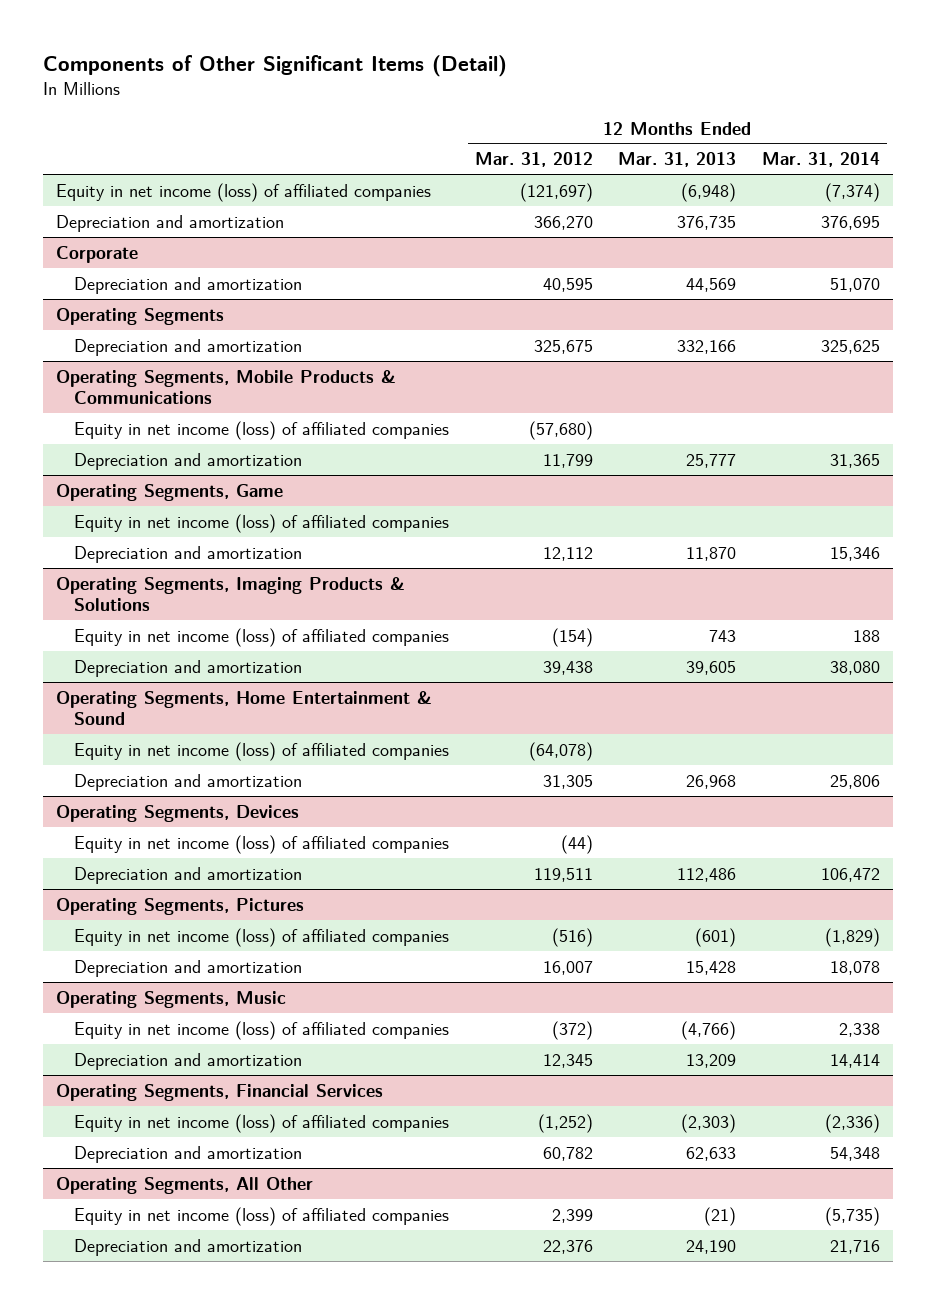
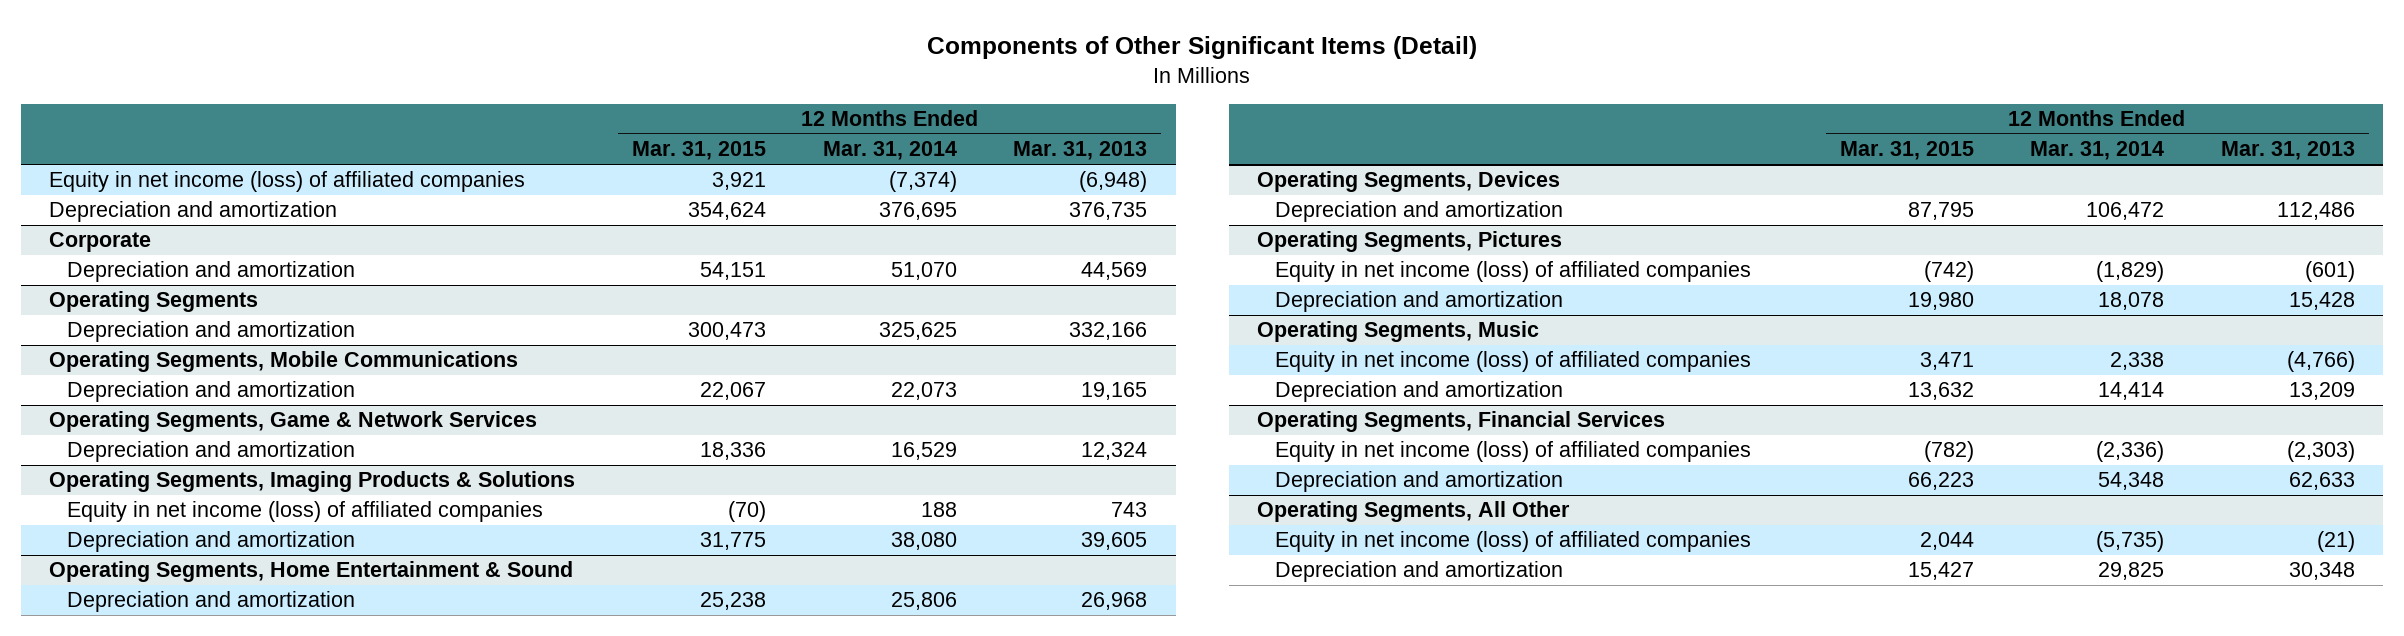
- | 12 Months Ended Mar. 31, 2012 | 12 Months Ended Mar. 31, 2013 | 12 Months Ended Mar. 31, 2014
+ | 12 Months Ended Mar. 31, 2015 | 12 Months Ended Mar. 31, 2014 | 12 Months Ended Mar. 31, 2013
- Operating Segments, Mobile Products & Communications
- Equity in net income (loss) of affiliated companies | (57,680) | |
- Depreciation and amortization | 11,799 | 25,777 | 31,365
- Operating Segments, Game
- Equity in net income (loss) of affiliated companies
- Depreciation and amortization | 12,112 | 11,870 | 15,346
+ Operating Segments, Mobile Communications
+ Depreciation and amortization | 22,067 | 22,073 | 19,165
+ Operating Segments, Game & Network Services
+ Depreciation and amortization | 18,336 | 16,529 | 12,324
@ Operating Segments, Home Entertainment & Sound
- Equity in net income (loss) of affiliated companies | (64,078) | |
@ Operating Segments, Devices
- Equity in net income (loss) of affiliated companies | (44) | |
@ Operating Segments, All Other
- Depreciation and amortization | 22,376 | 24,190 | 21,716
+ Depreciation and amortization | 15,427 | 29,825 | 30,348

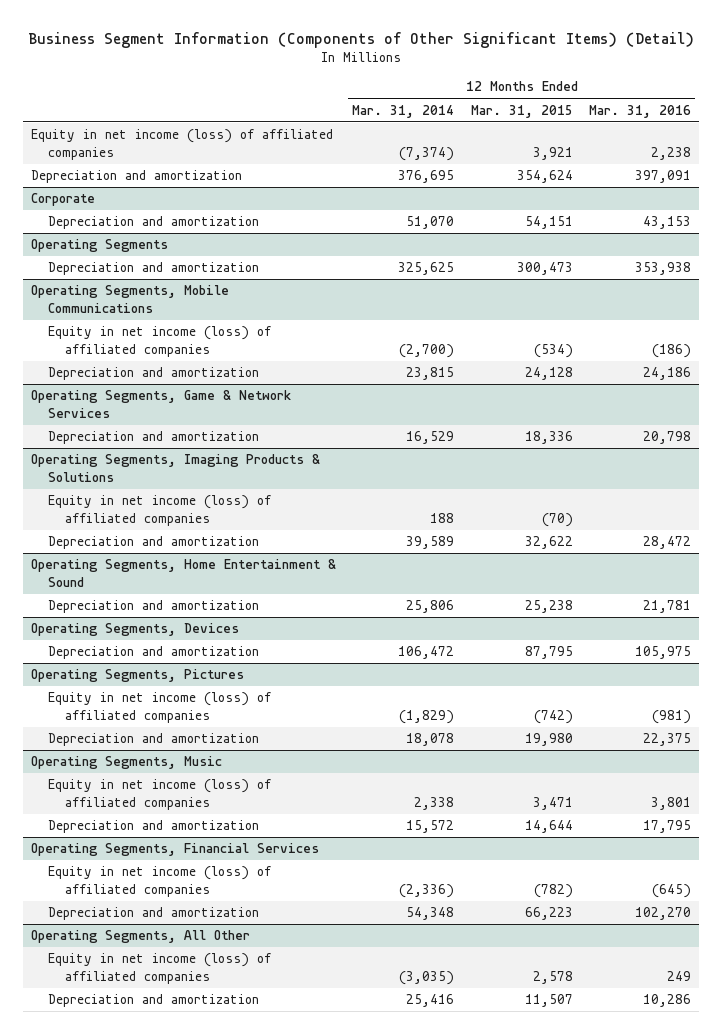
- Components of Other Significant Items (Detail)
+ Business Segment Information (Components of Other Significant Items) (Detail)
- | 12 Months Ended Mar. 31, 2015 | 12 Months Ended Mar. 31, 2014 | 12 Months Ended Mar. 31, 2013
+ | 12 Months Ended Mar. 31, 2014 | 12 Months Ended Mar. 31, 2015 | 12 Months Ended Mar. 31, 2016
@ Operating Segments, Mobile Communications
- Depreciation and amortization | 22,067 | 22,073 | 19,165
+ Equity in net income (loss) of affiliated companies | (2,700) | (534) | (186)
+ Depreciation and amortization | 23,815 | 24,128 | 24,186
@ Operating Segments, Imaging Products & Solutions
- Depreciation and amortization | 31,775 | 38,080 | 39,605
+ Depreciation and amortization | 39,589 | 32,622 | 28,472
@ Operating Segments, Music
- Depreciation and amortization | 13,632 | 14,414 | 13,209
+ Depreciation and amortization | 15,572 | 14,644 | 17,795
@ Operating Segments, All Other
- Equity in net income (loss) of affiliated companies | 2,044 | (5,735) | (21)
- Depreciation and amortization | 15,427 | 29,825 | 30,348
+ Equity in net income (loss) of affiliated companies | (3,035) | 2,578 | 249
+ Depreciation and amortization | 25,416 | 11,507 | 10,286

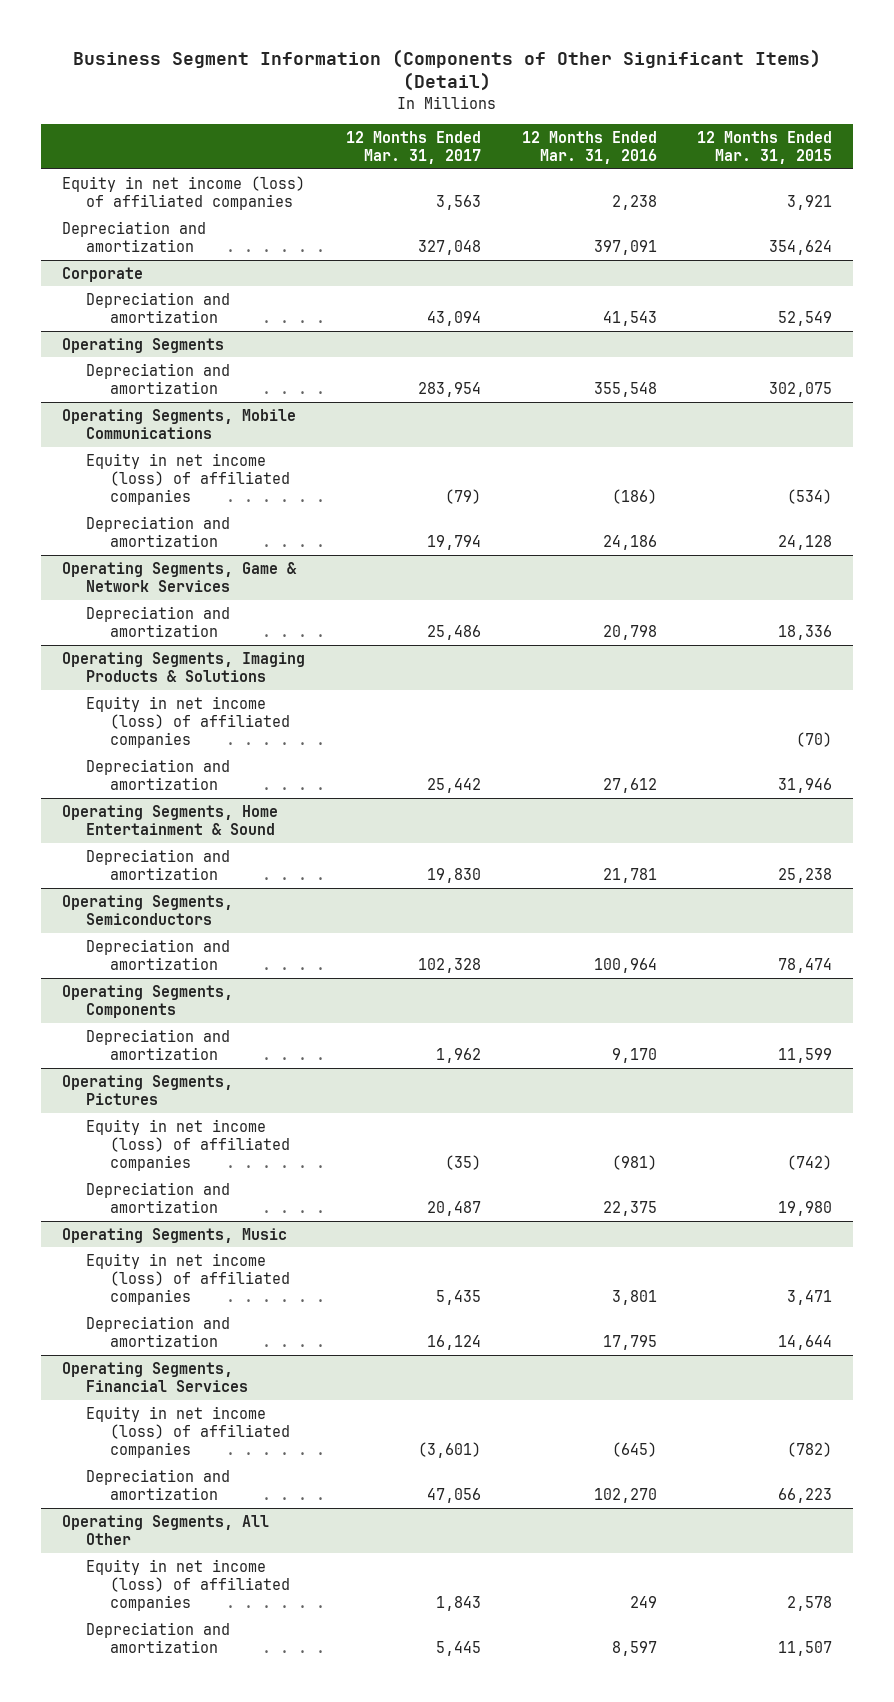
- | 12 Months Ended Mar. 31, 2014 | 12 Months Ended Mar. 31, 2015 | 12 Months Ended Mar. 31, 2016
+ | 12 Months Ended Mar. 31, 2017 | 12 Months Ended Mar. 31, 2016 | 12 Months Ended Mar. 31, 2015
@ Corporate
- Depreciation and amortization | 51,070 | 54,151 | 43,153
+ Depreciation and amortization | 43,094 | 41,543 | 52,549
@ Operating Segments
- Depreciation and amortization | 325,625 | 300,473 | 353,938
+ Depreciation and amortization | 283,954 | 355,548 | 302,075
@ Operating Segments, Imaging Products & Solutions
- Depreciation and amortization | 39,589 | 32,622 | 28,472
+ Depreciation and amortization | 25,442 | 27,612 | 31,946
- Operating Segments, Devices
- Depreciation and amortization | 106,472 | 87,795 | 105,975
+ Operating Segments, Semiconductors
+ Depreciation and amortization | 102,328 | 100,964 | 78,474
+ Operating Segments, Components
+ Depreciation and amortization | 1,962 | 9,170 | 11,599
@ Operating Segments, All Other
- Depreciation and amortization | 25,416 | 11,507 | 10,286
+ Depreciation and amortization | 5,445 | 8,597 | 11,507

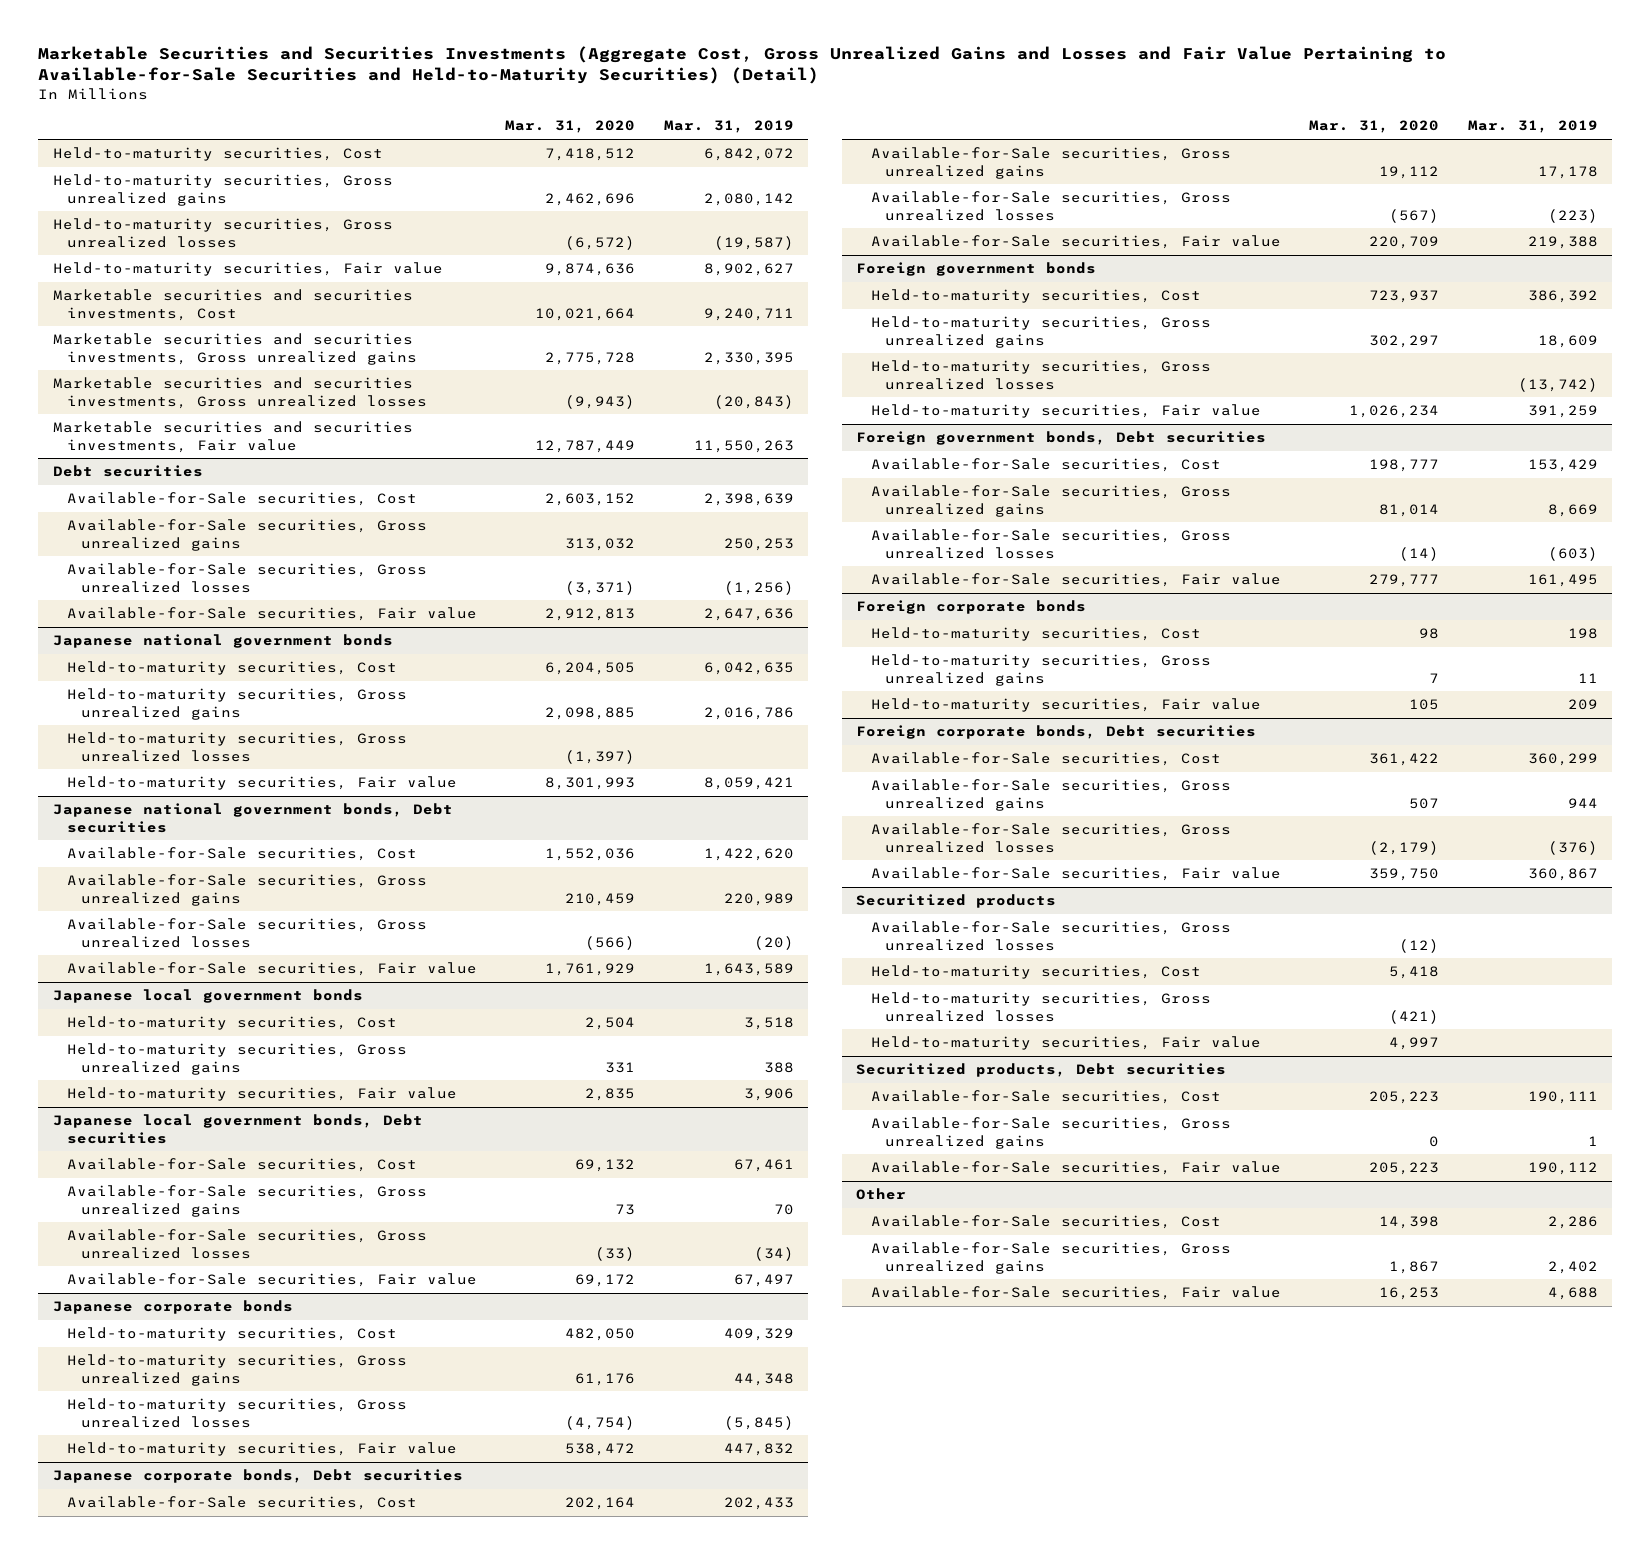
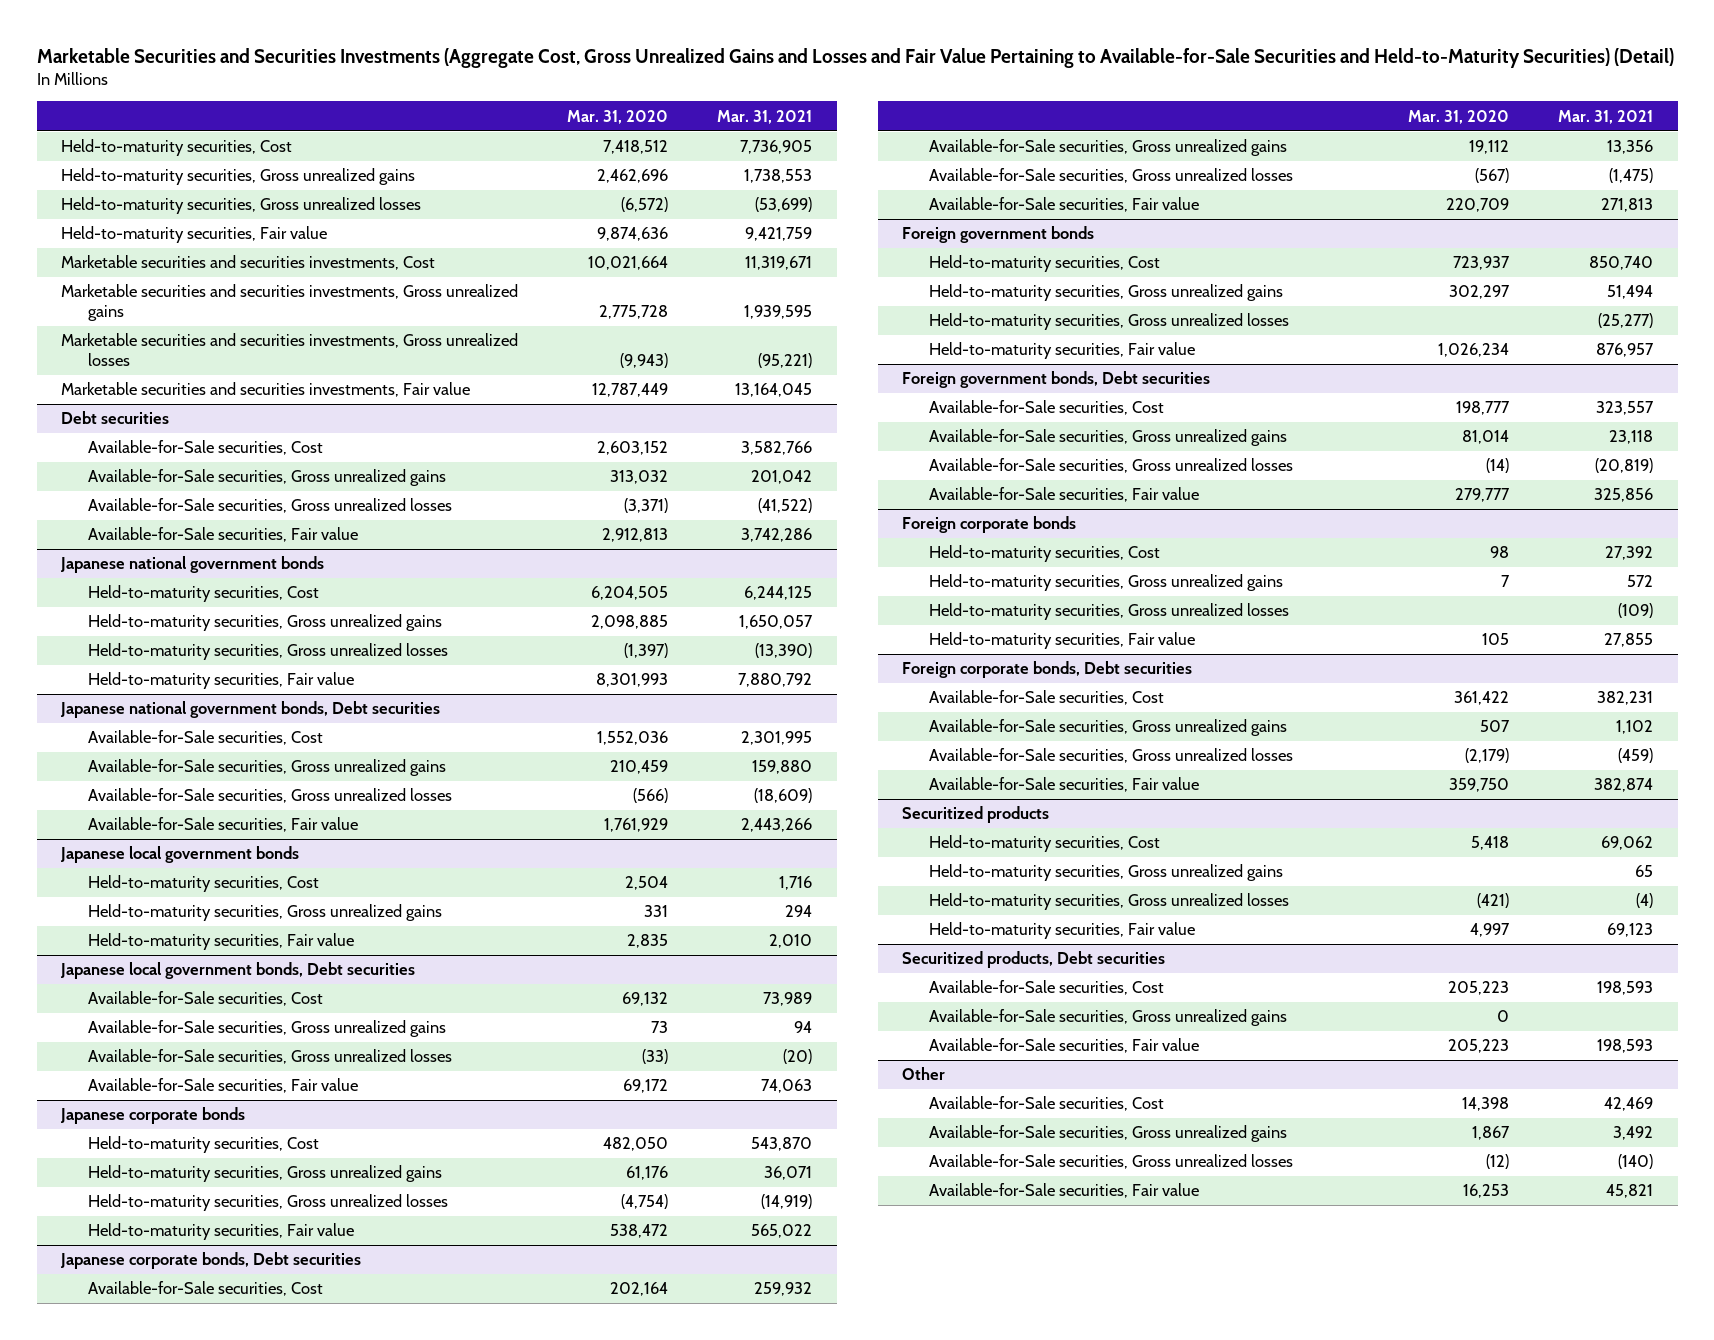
- | Mar. 31, 2020 | Mar. 31, 2019
+ | Mar. 31, 2020 | Mar. 31, 2021
@ Foreign corporate bonds
+ Held-to-maturity securities, Gross unrealized losses | | (109)
@ Securitized products
- Available-for-Sale securities, Gross unrealized losses | (12) |
+ Held-to-maturity securities, Gross unrealized gains | | 65
@ Other
+ Available-for-Sale securities, Gross unrealized losses | (12) | (140)

